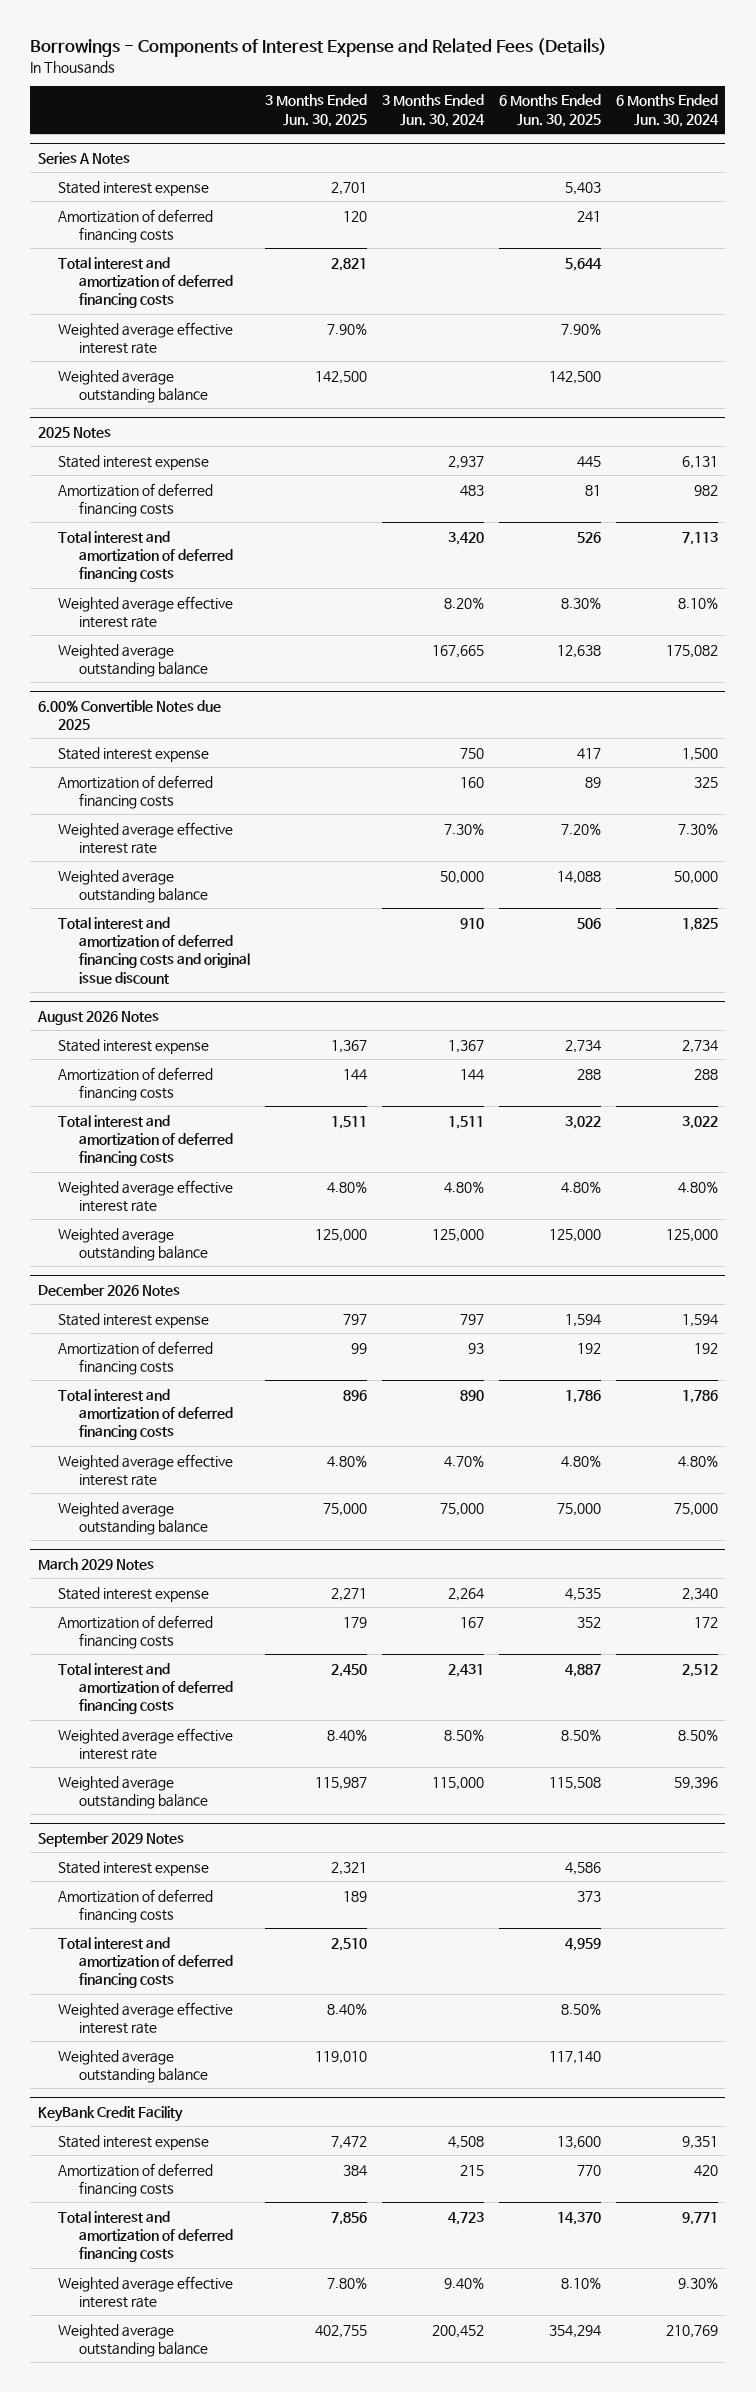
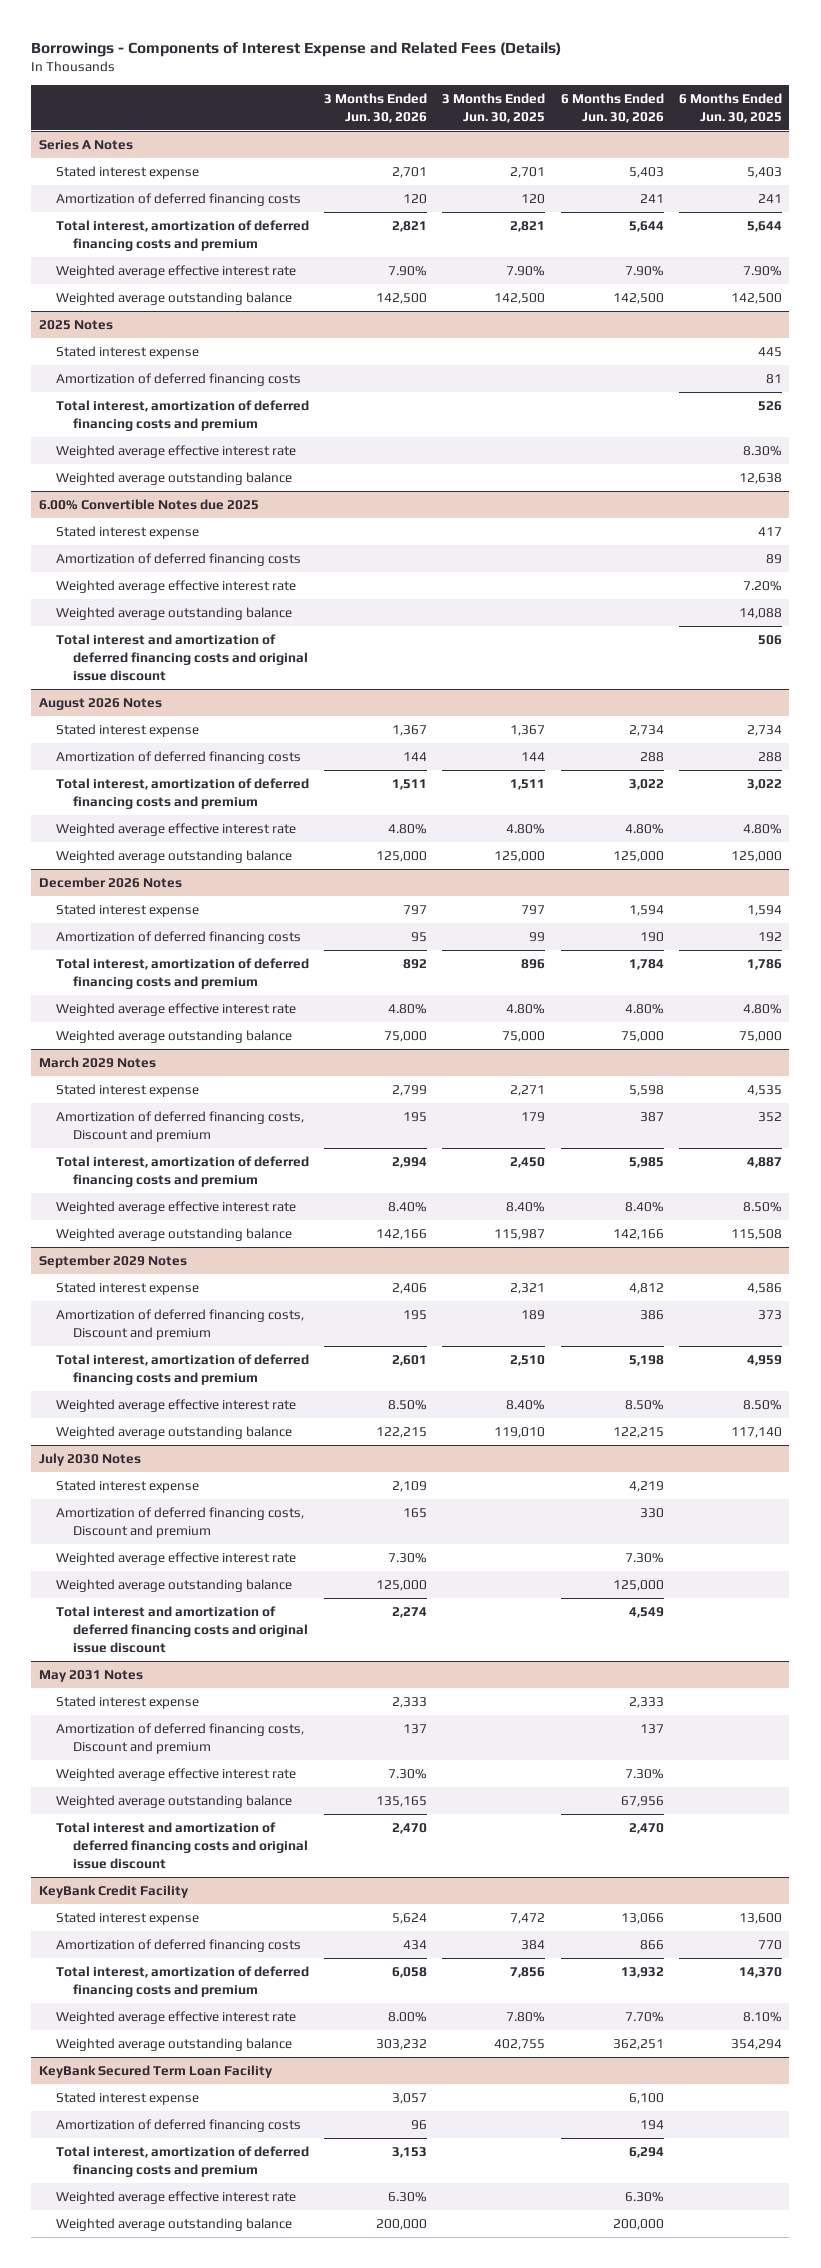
- | 3 Months Ended Jun. 30, 2025 | 3 Months Ended Jun. 30, 2024 | 6 Months Ended Jun. 30, 2025 | 6 Months Ended Jun. 30, 2024
+ | 3 Months Ended Jun. 30, 2026 | 3 Months Ended Jun. 30, 2025 | 6 Months Ended Jun. 30, 2026 | 6 Months Ended Jun. 30, 2025
@ Series A Notes
- Total interest and amortization of deferred financing costs | 2,821 | | 5,644 |
+ Total interest, amortization of deferred financing costs and premium | 2,821 | 2,821 | 5,644 | 5,644
@ 2025 Notes
- Total interest and amortization of deferred financing costs | | 3,420 | 526 | 7,113
+ Total interest, amortization of deferred financing costs and premium | | | | 526
@ August 2026 Notes
- Total interest and amortization of deferred financing costs | 1,511 | 1,511 | 3,022 | 3,022
+ Total interest, amortization of deferred financing costs and premium | 1,511 | 1,511 | 3,022 | 3,022
@ December 2026 Notes
- Total interest and amortization of deferred financing costs | 896 | 890 | 1,786 | 1,786
+ Total interest, amortization of deferred financing costs and premium | 892 | 896 | 1,784 | 1,786
@ March 2029 Notes
- Amortization of deferred financing costs | 179 | 167 | 352 | 172
- Total interest and amortization of deferred financing costs | 2,450 | 2,431 | 4,887 | 2,512
+ Amortization of deferred financing costs, Discount and premium | 195 | 179 | 387 | 352
+ Total interest, amortization of deferred financing costs and premium | 2,994 | 2,450 | 5,985 | 4,887
@ September 2029 Notes
- Amortization of deferred financing costs | 189 | | 373 |
- Total interest and amortization of deferred financing costs | 2,510 | | 4,959 |
+ Amortization of deferred financing costs, Discount and premium | 195 | 189 | 386 | 373
+ Total interest, amortization of deferred financing costs and premium | 2,601 | 2,510 | 5,198 | 4,959
+ July 2030 Notes
+ Stated interest expense | 2,109 | | 4,219 |
+ Amortization of deferred financing costs, Discount and premium | 165 | | 330 |
+ Weighted average effective interest rate | 7.30% | | 7.30% |
+ Weighted average outstanding balance | 125,000 | | 125,000 |
+ Total interest and amortization of deferred financing costs and original issue discount | 2,274 | | 4,549 |
+ May 2031 Notes
+ Stated interest expense | 2,333 | | 2,333 |
+ Amortization of deferred financing costs, Discount and premium | 137 | | 137 |
+ Weighted average effective interest rate | 7.30% | | 7.30% |
+ Weighted average outstanding balance | 135,165 | | 67,956 |
+ Total interest and amortization of deferred financing costs and original issue discount | 2,470 | | 2,470 |
@ KeyBank Credit Facility
- Total interest and amortization of deferred financing costs | 7,856 | 4,723 | 14,370 | 9,771
+ Total interest, amortization of deferred financing costs and premium | 6,058 | 7,856 | 13,932 | 14,370
+ KeyBank Secured Term Loan Facility
+ Stated interest expense | 3,057 | | 6,100 |
+ Amortization of deferred financing costs | 96 | | 194 |
+ Total interest, amortization of deferred financing costs and premium | 3,153 | | 6,294 |
+ Weighted average effective interest rate | 6.30% | | 6.30% |
+ Weighted average outstanding balance | 200,000 | | 200,000 |

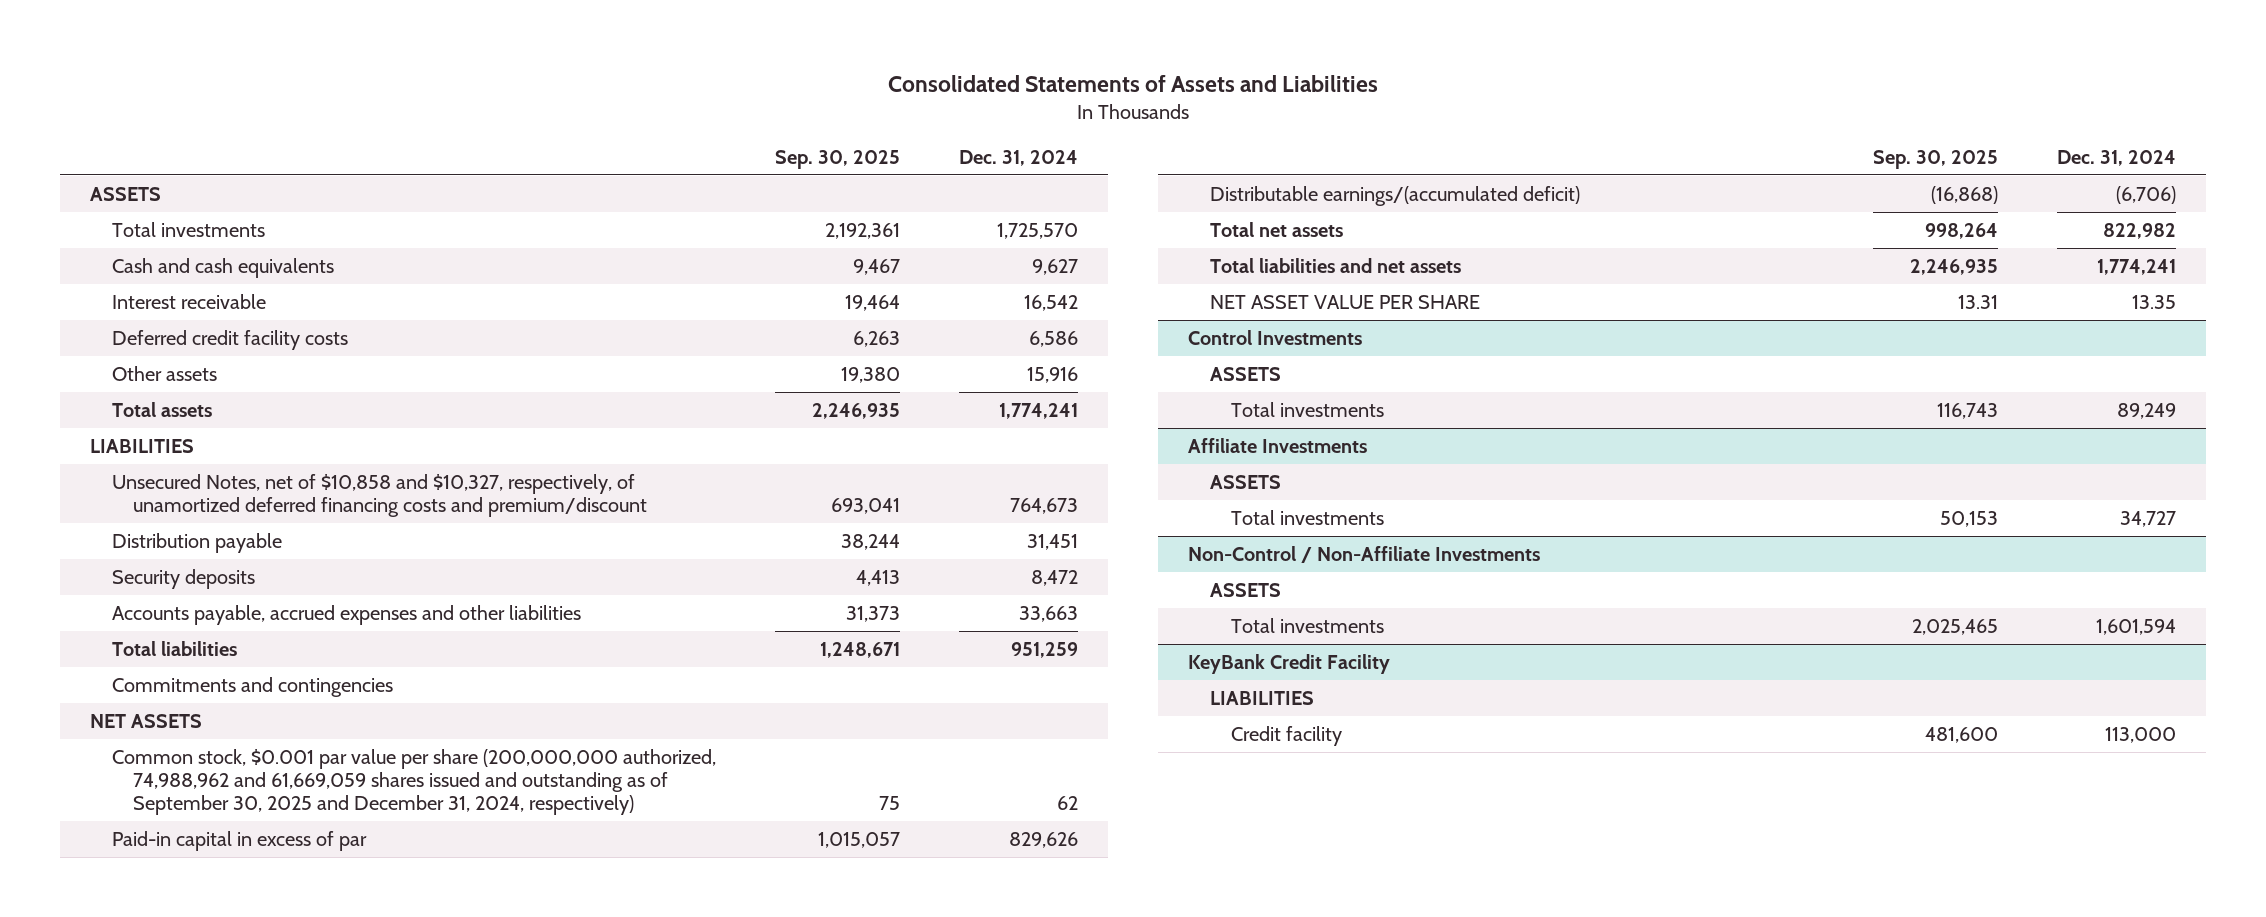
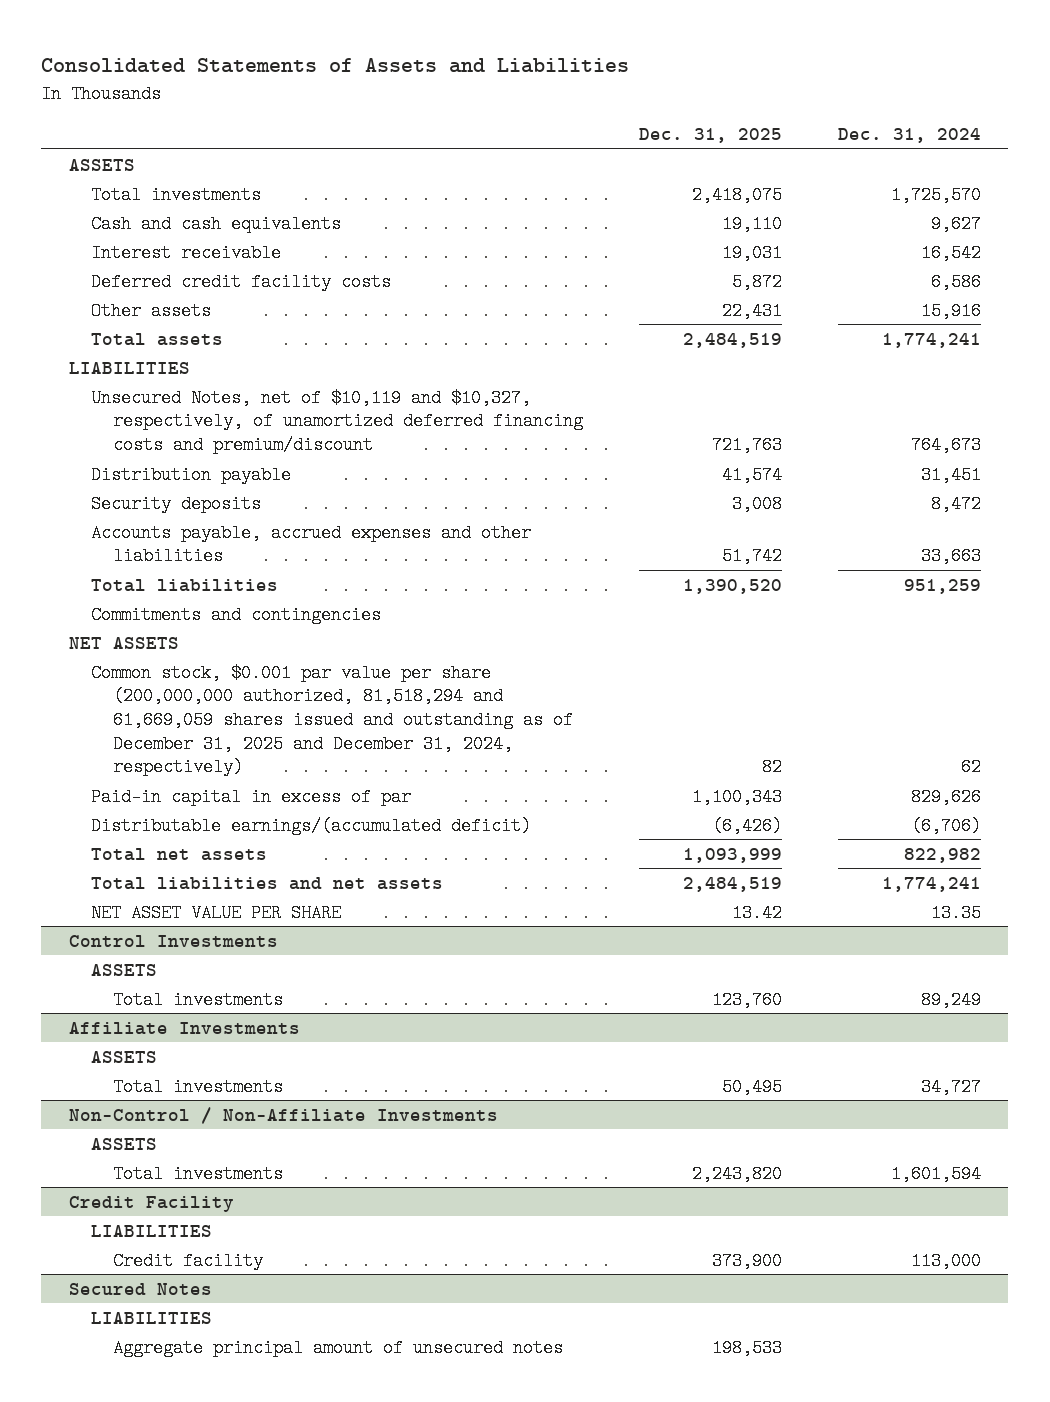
- | Sep. 30, 2025 | Dec. 31, 2024
+ | Dec. 31, 2025 | Dec. 31, 2024
- Unsecured Notes, net of $10,858 and $10,327, respectively, of unamortized deferred financing costs and premium/discount | 693,041 | 764,673
+ Unsecured Notes, net of $10,119 and $10,327, respectively, of unamortized deferred financing costs and premium/discount | 721,763 | 764,673
- Common stock, $0.001 par value per share (200,000,000 authorized, 74,988,962 and 61,669,059 shares issued and outstanding as of September 30, 2025 and December 31, 2024, respectively) | 75 | 62
+ Common stock, $0.001 par value per share (200,000,000 authorized, 81,518,294 and 61,669,059 shares issued and outstanding as of December 31, 2025 and December 31, 2024, respectively) | 82 | 62
- KeyBank Credit Facility
+ Credit Facility
+ Secured Notes
+ LIABILITIES
+ Aggregate principal amount of unsecured notes | 198,533 |

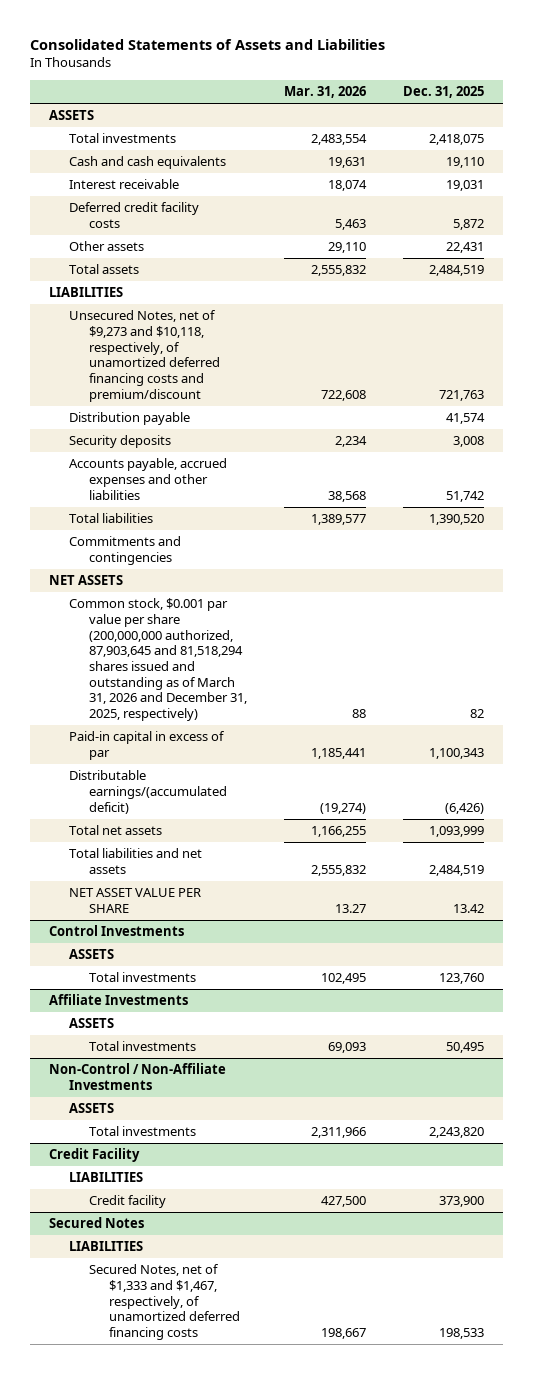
- | Dec. 31, 2025 | Dec. 31, 2024
+ | Mar. 31, 2026 | Dec. 31, 2025
- Unsecured Notes, net of $10,119 and $10,327, respectively, of unamortized deferred financing costs and premium/discount | 721,763 | 764,673
+ Unsecured Notes, net of $9,273 and $10,118, respectively, of unamortized deferred financing costs and premium/discount | 722,608 | 721,763
- Common stock, $0.001 par value per share (200,000,000 authorized, 81,518,294 and 61,669,059 shares issued and outstanding as of December 31, 2025 and December 31, 2024, respectively) | 82 | 62
+ Common stock, $0.001 par value per share (200,000,000 authorized, 87,903,645 and 81,518,294 shares issued and outstanding as of March 31, 2026 and December 31, 2025, respectively) | 88 | 82
@ Secured Notes
- Aggregate principal amount of unsecured notes | 198,533 |
+ Secured Notes, net of $1,333 and $1,467, respectively, of unamortized deferred financing costs | 198,667 | 198,533

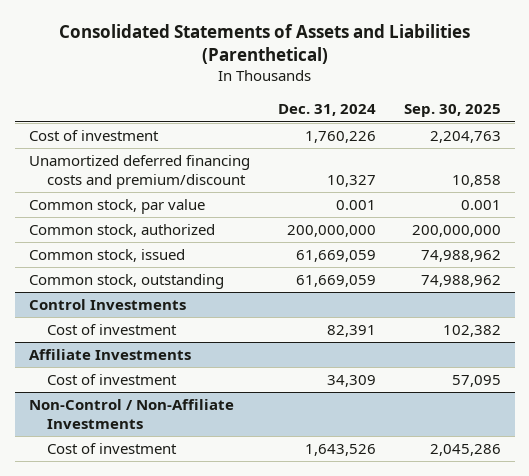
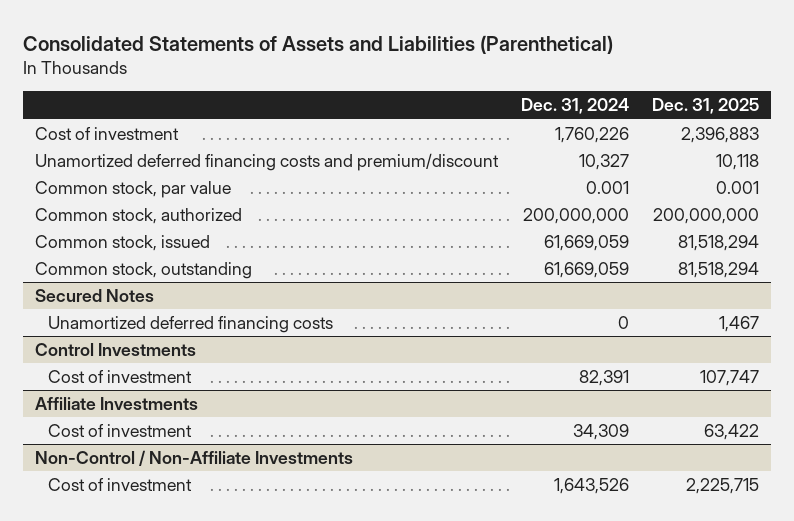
- | Dec. 31, 2024 | Sep. 30, 2025
+ | Dec. 31, 2024 | Dec. 31, 2025
+ Secured Notes
+ Unamortized deferred financing costs | 0 | 1,467

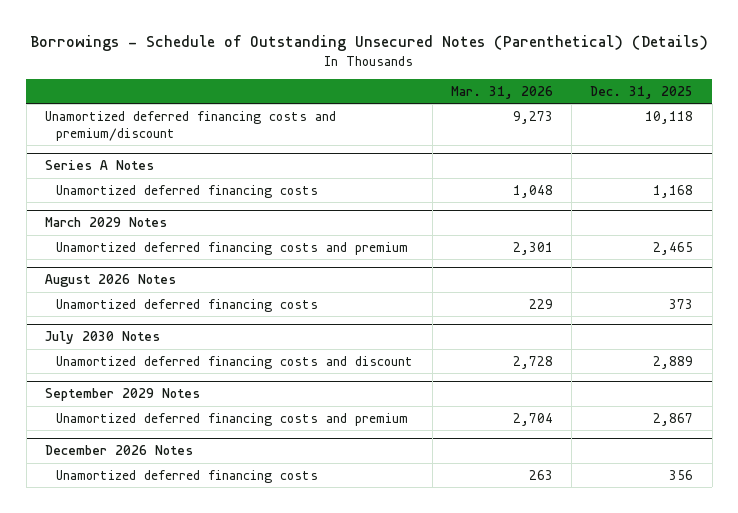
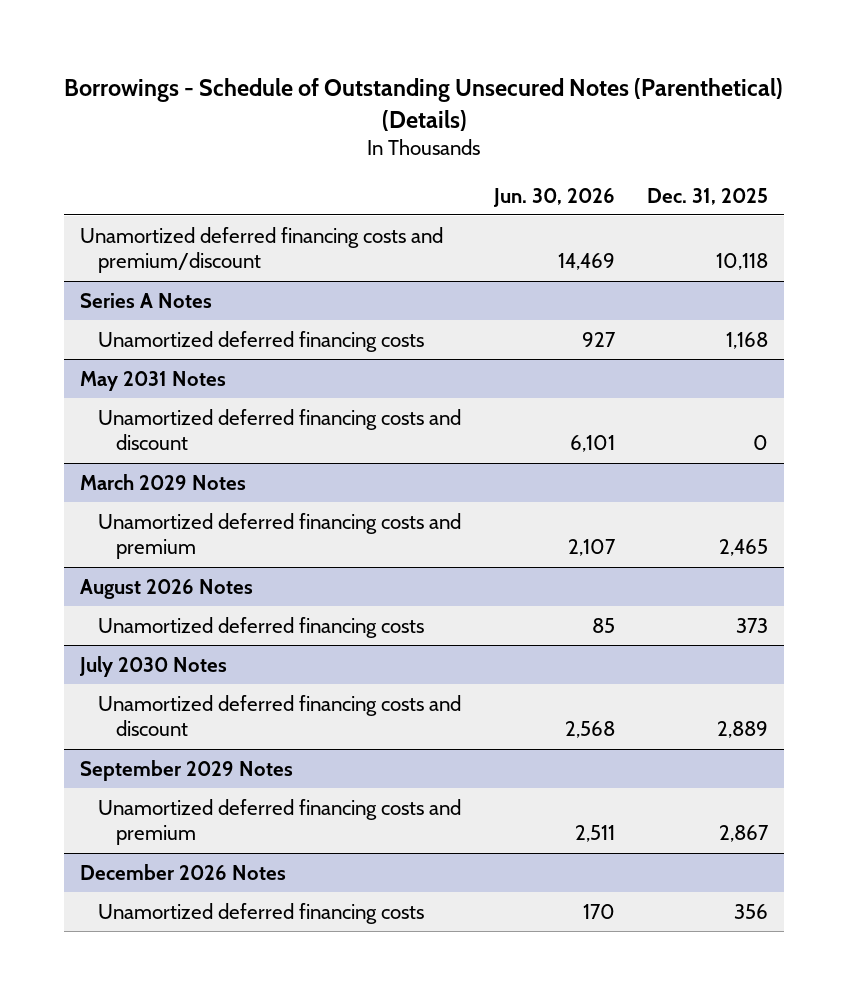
- | Mar. 31, 2026 | Dec. 31, 2025
+ | Jun. 30, 2026 | Dec. 31, 2025
+ May 2031 Notes
+ Unamortized deferred financing costs and discount | 6,101 | 0

